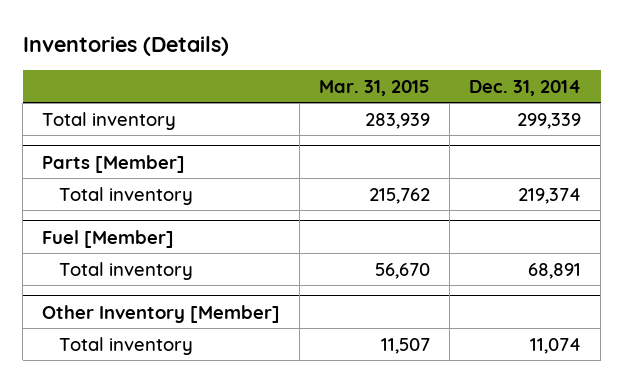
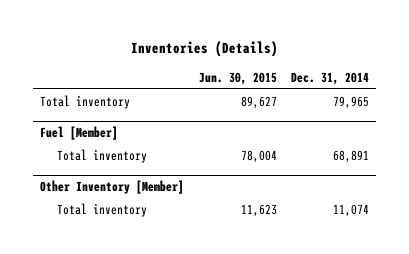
- | Mar. 31, 2015 | Dec. 31, 2014
+ | Jun. 30, 2015 | Dec. 31, 2014
- Total inventory | 283,939 | 299,339
- Parts [Member]
- Total inventory | 215,762 | 219,374
+ Total inventory | 89,627 | 79,965

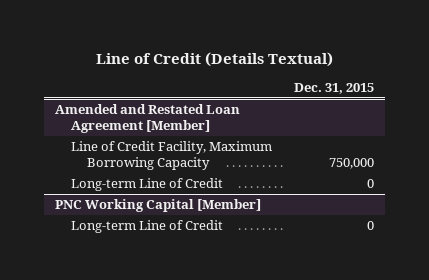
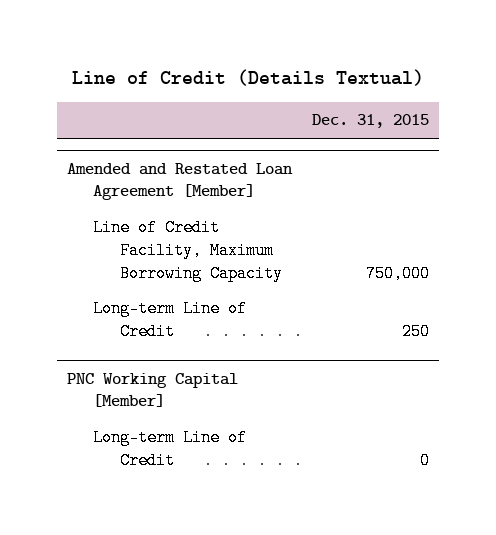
@ Amended and Restated Loan Agreement [Member]
- Long-term Line of Credit | 0
+ Long-term Line of Credit | 250

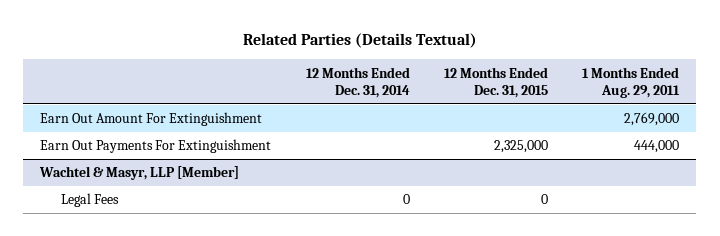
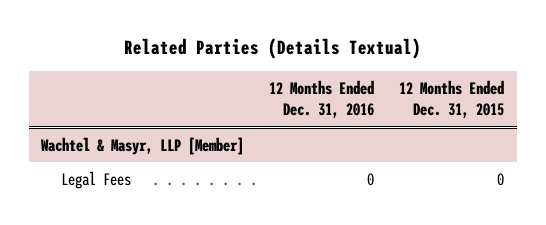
- | 12 Months Ended Dec. 31, 2014 | 12 Months Ended Dec. 31, 2015 | 1 Months Ended Aug. 29, 2011
+ | 12 Months Ended Dec. 31, 2016 | 12 Months Ended Dec. 31, 2015
- Earn Out Amount For Extinguishment | | | 2,769,000
- Earn Out Payments For Extinguishment | | 2,325,000 | 444,000

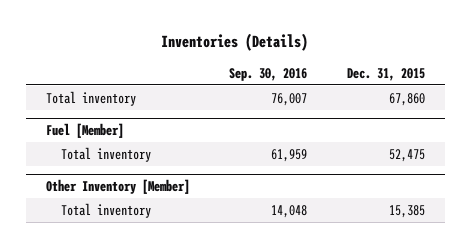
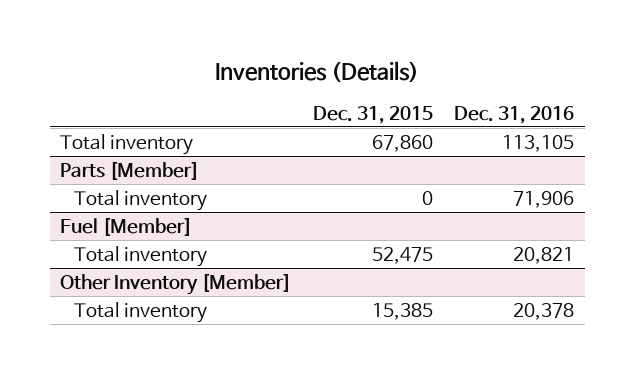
- | Sep. 30, 2016 | Dec. 31, 2015
+ | Dec. 31, 2015 | Dec. 31, 2016
+ Parts [Member]
+ Total inventory | 0 | 71,906

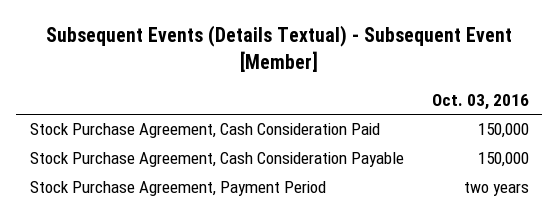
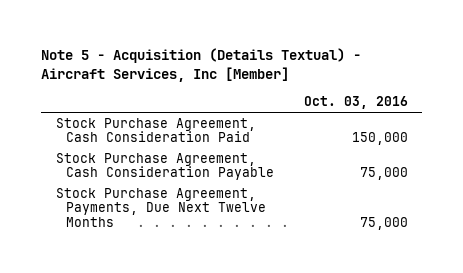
- Subsequent Events (Details Textual) - Subsequent Event [Member]
+ Note 5 - Acquisition (Details Textual) - Aircraft Services, Inc [Member]
- Stock Purchase Agreement, Cash Consideration Payable | 150,000
- Stock Purchase Agreement, Payment Period | two years
+ Stock Purchase Agreement, Cash Consideration Payable | 75,000
+ Stock Purchase Agreement, Payments, Due Next Twelve Months | 75,000

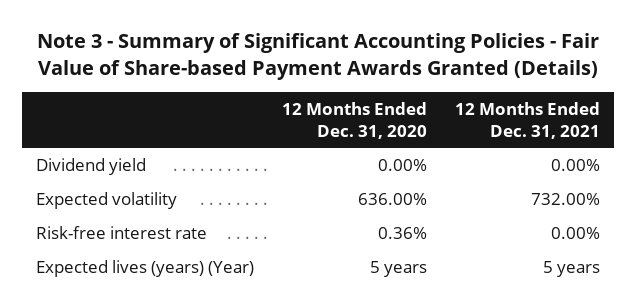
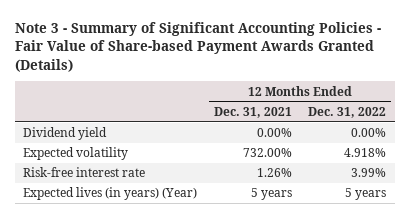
- | 12 Months Ended Dec. 31, 2020 | 12 Months Ended Dec. 31, 2021
+ | 12 Months Ended Dec. 31, 2021 | 12 Months Ended Dec. 31, 2022
- Risk-free interest rate | 0.36% | 0.00%
- Expected lives (years) (Year) | 5 years | 5 years
+ Risk-free interest rate | 1.26% | 3.99%
+ Expected lives (in years) (Year) | 5 years | 5 years

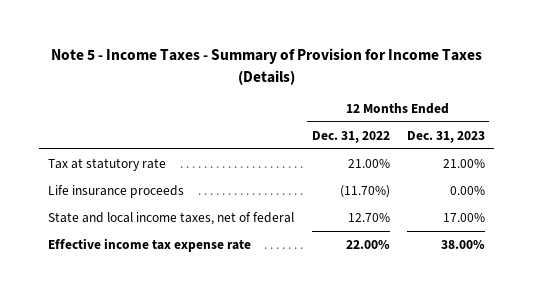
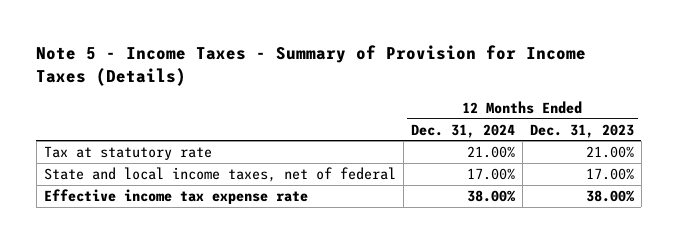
- | 12 Months Ended Dec. 31, 2022 | 12 Months Ended Dec. 31, 2023
+ | 12 Months Ended Dec. 31, 2024 | 12 Months Ended Dec. 31, 2023
- Life insurance proceeds | (11.70%) | 0.00%

